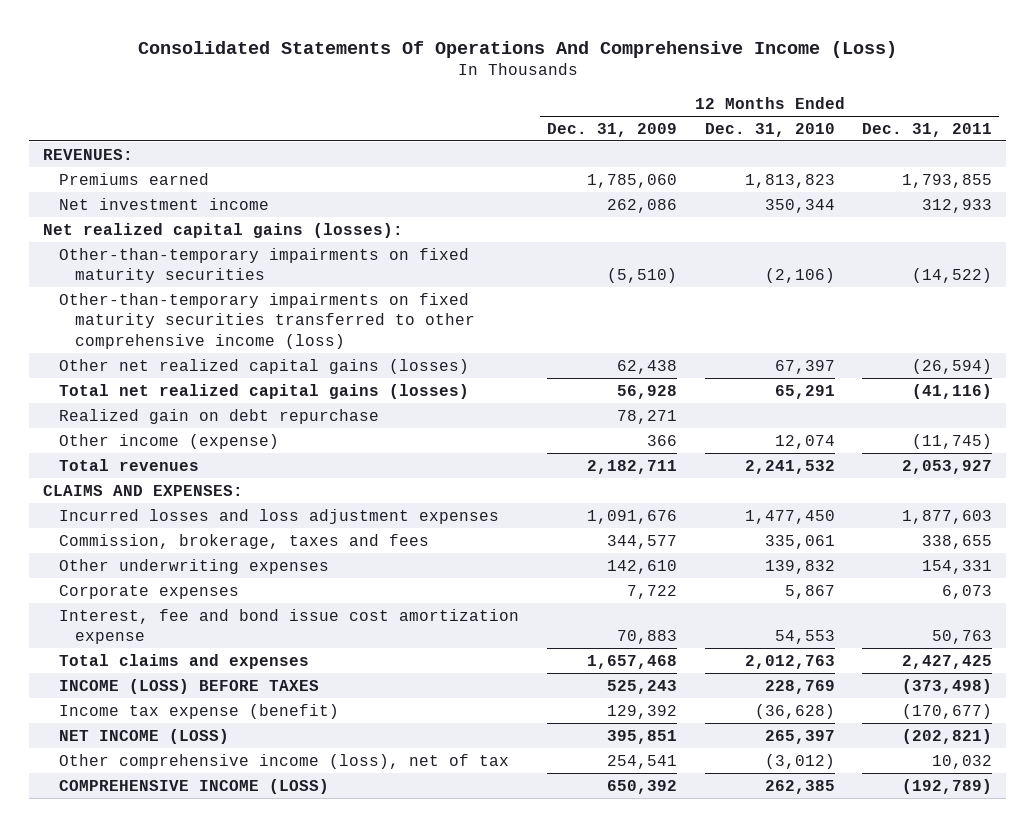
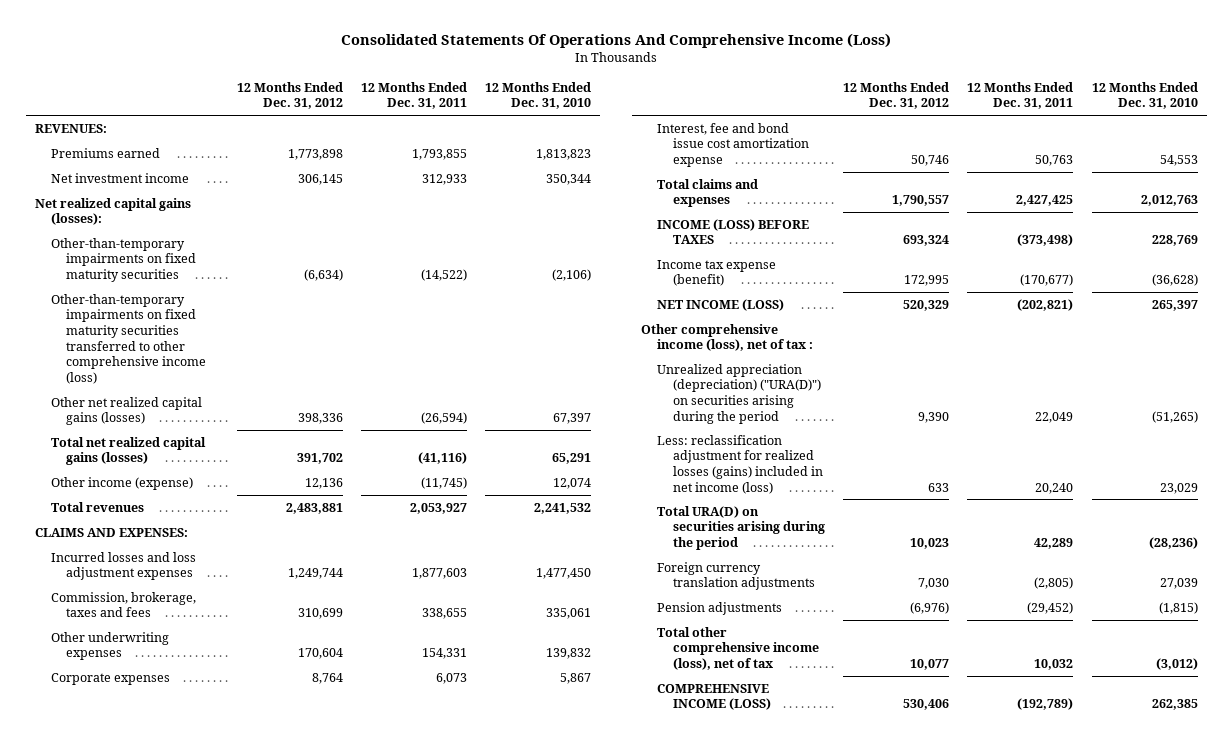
- | 12 Months Ended Dec. 31, 2009 | 12 Months Ended Dec. 31, 2010 | 12 Months Ended Dec. 31, 2011
+ | 12 Months Ended Dec. 31, 2012 | 12 Months Ended Dec. 31, 2011 | 12 Months Ended Dec. 31, 2010
- Realized gain on debt repurchase | 78,271 | |
- Other comprehensive income (loss), net of tax | 254,541 | (3,012) | 10,032
+ Other comprehensive income (loss), net of tax :
+ Unrealized appreciation (depreciation) ("URA(D)") on securities arising during the period | 9,390 | 22,049 | (51,265)
+ Less: reclassification adjustment for realized losses (gains) included in net income (loss) | 633 | 20,240 | 23,029
+ Total URA(D) on securities arising during the period | 10,023 | 42,289 | (28,236)
+ Foreign currency translation adjustments | 7,030 | (2,805) | 27,039
+ Pension adjustments | (6,976) | (29,452) | (1,815)
+ Total other comprehensive income (loss), net of tax | 10,077 | 10,032 | (3,012)

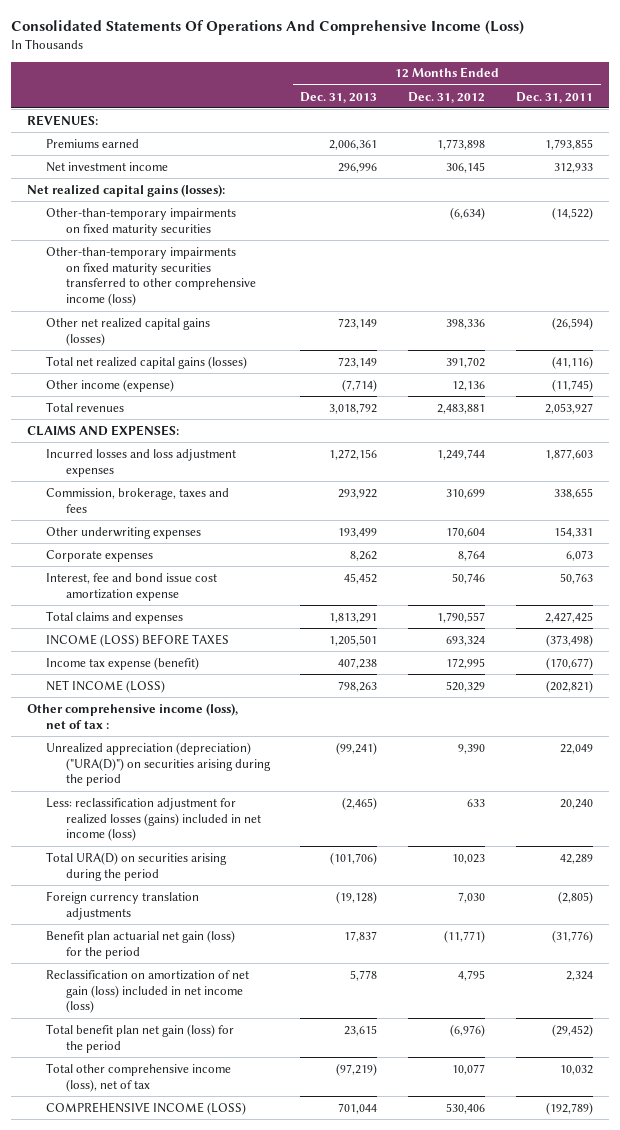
- | 12 Months Ended Dec. 31, 2012 | 12 Months Ended Dec. 31, 2011 | 12 Months Ended Dec. 31, 2010
+ | 12 Months Ended Dec. 31, 2013 | 12 Months Ended Dec. 31, 2012 | 12 Months Ended Dec. 31, 2011
- Pension adjustments | (6,976) | (29,452) | (1,815)
+ Benefit plan actuarial net gain (loss) for the period | 17,837 | (11,771) | (31,776)
+ Reclassification on amortization of net gain (loss) included in net income (loss) | 5,778 | 4,795 | 2,324
+ Total benefit plan net gain (loss) for the period | 23,615 | (6,976) | (29,452)

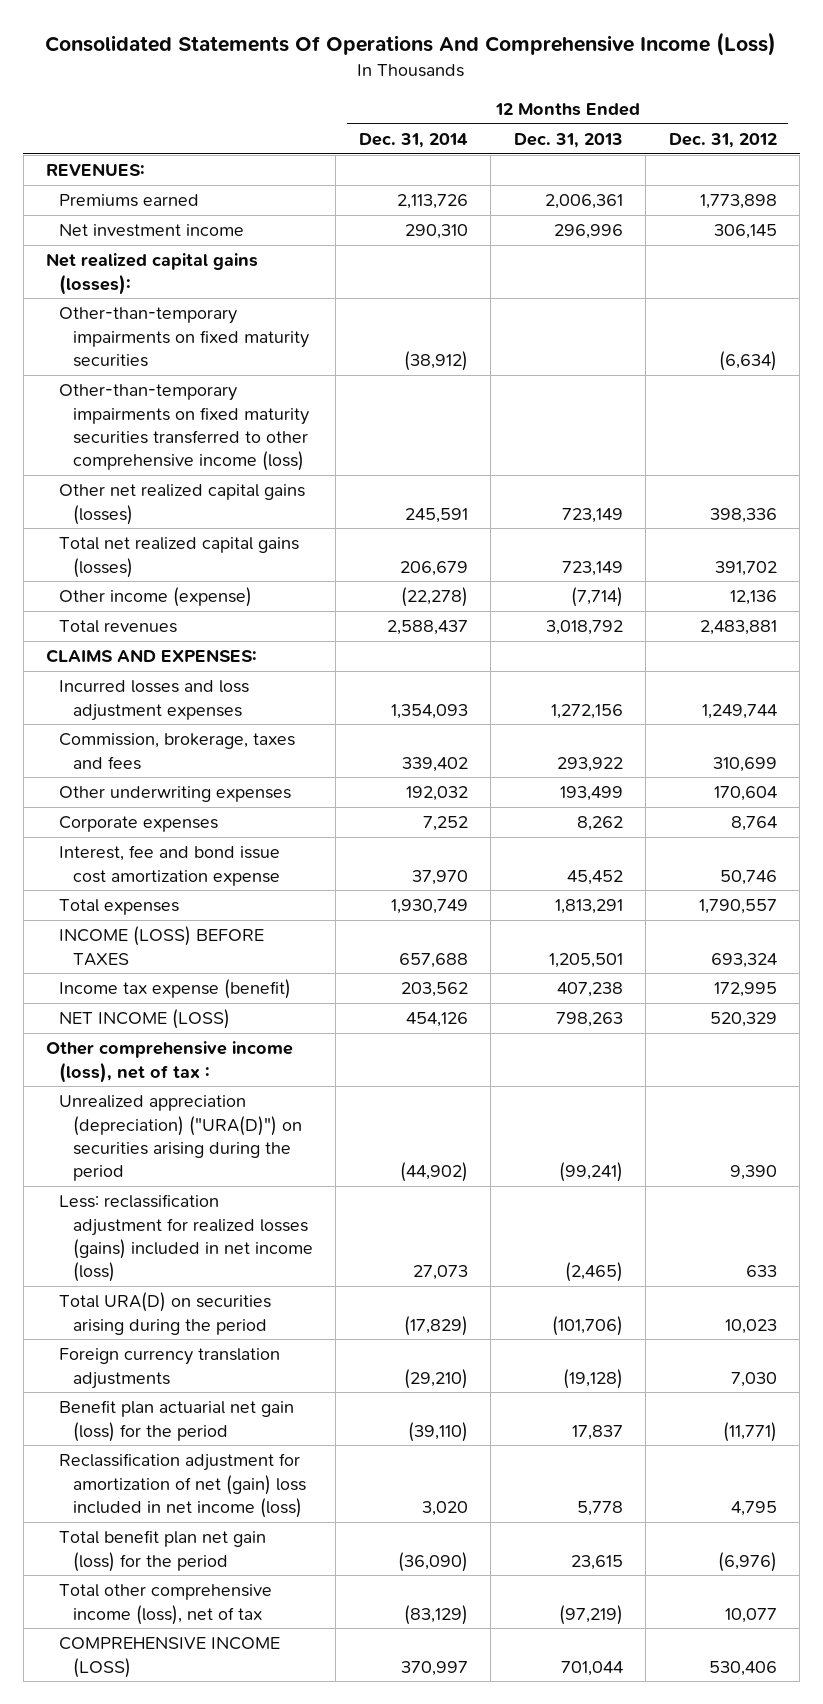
- | 12 Months Ended Dec. 31, 2013 | 12 Months Ended Dec. 31, 2012 | 12 Months Ended Dec. 31, 2011
+ | 12 Months Ended Dec. 31, 2014 | 12 Months Ended Dec. 31, 2013 | 12 Months Ended Dec. 31, 2012
- Total claims and expenses | 1,813,291 | 1,790,557 | 2,427,425
+ Total expenses | 1,930,749 | 1,813,291 | 1,790,557
- Reclassification on amortization of net gain (loss) included in net income (loss) | 5,778 | 4,795 | 2,324
+ Reclassification adjustment for amortization of net (gain) loss included in net income (loss) | 3,020 | 5,778 | 4,795

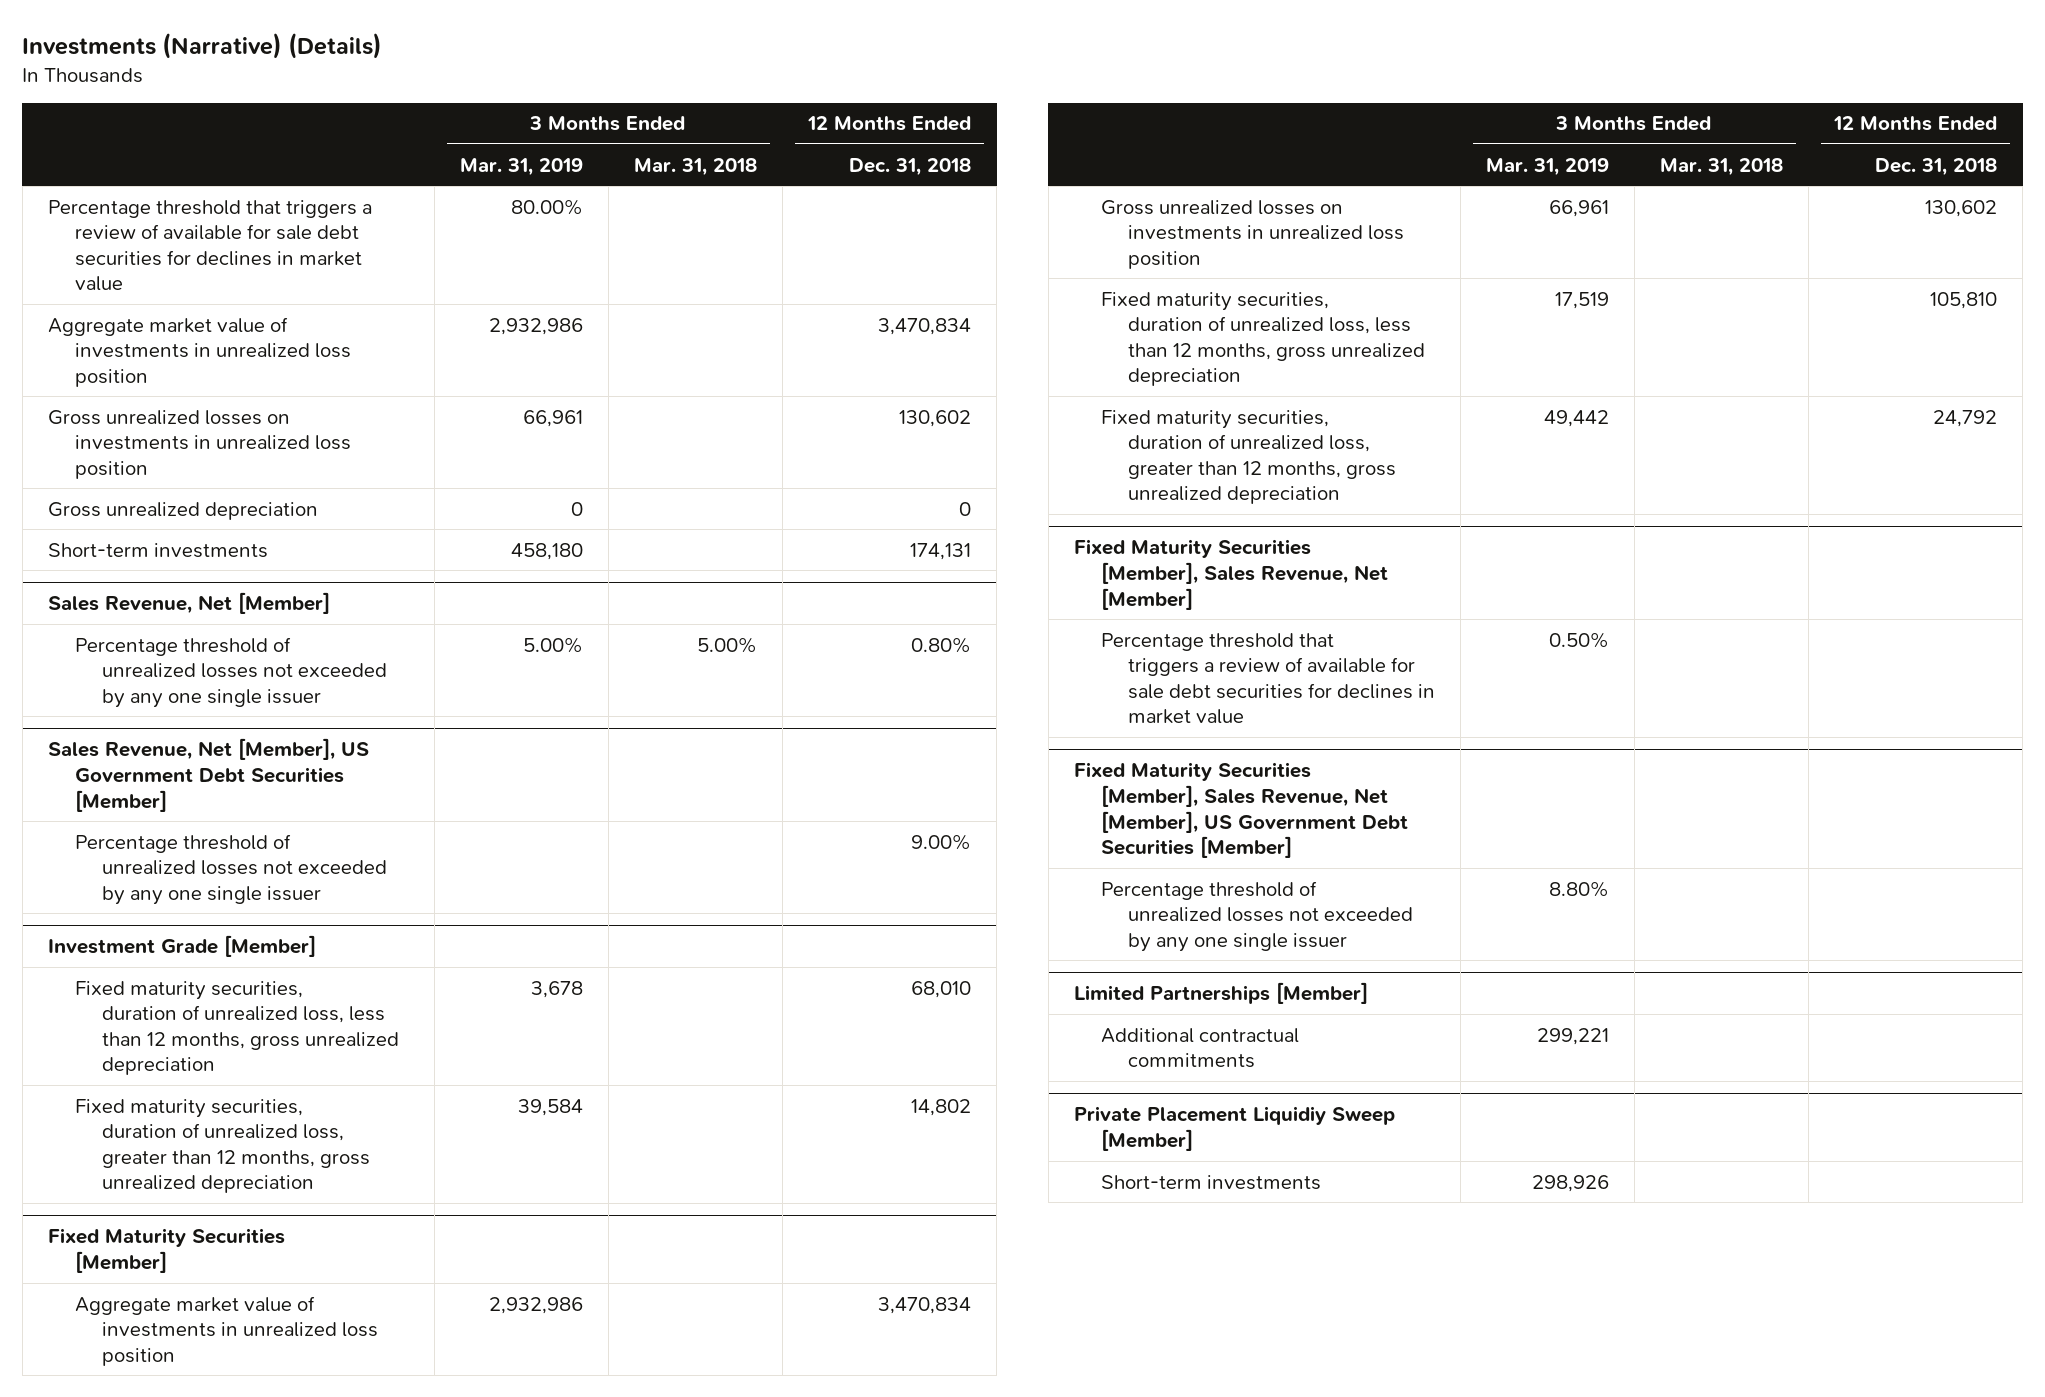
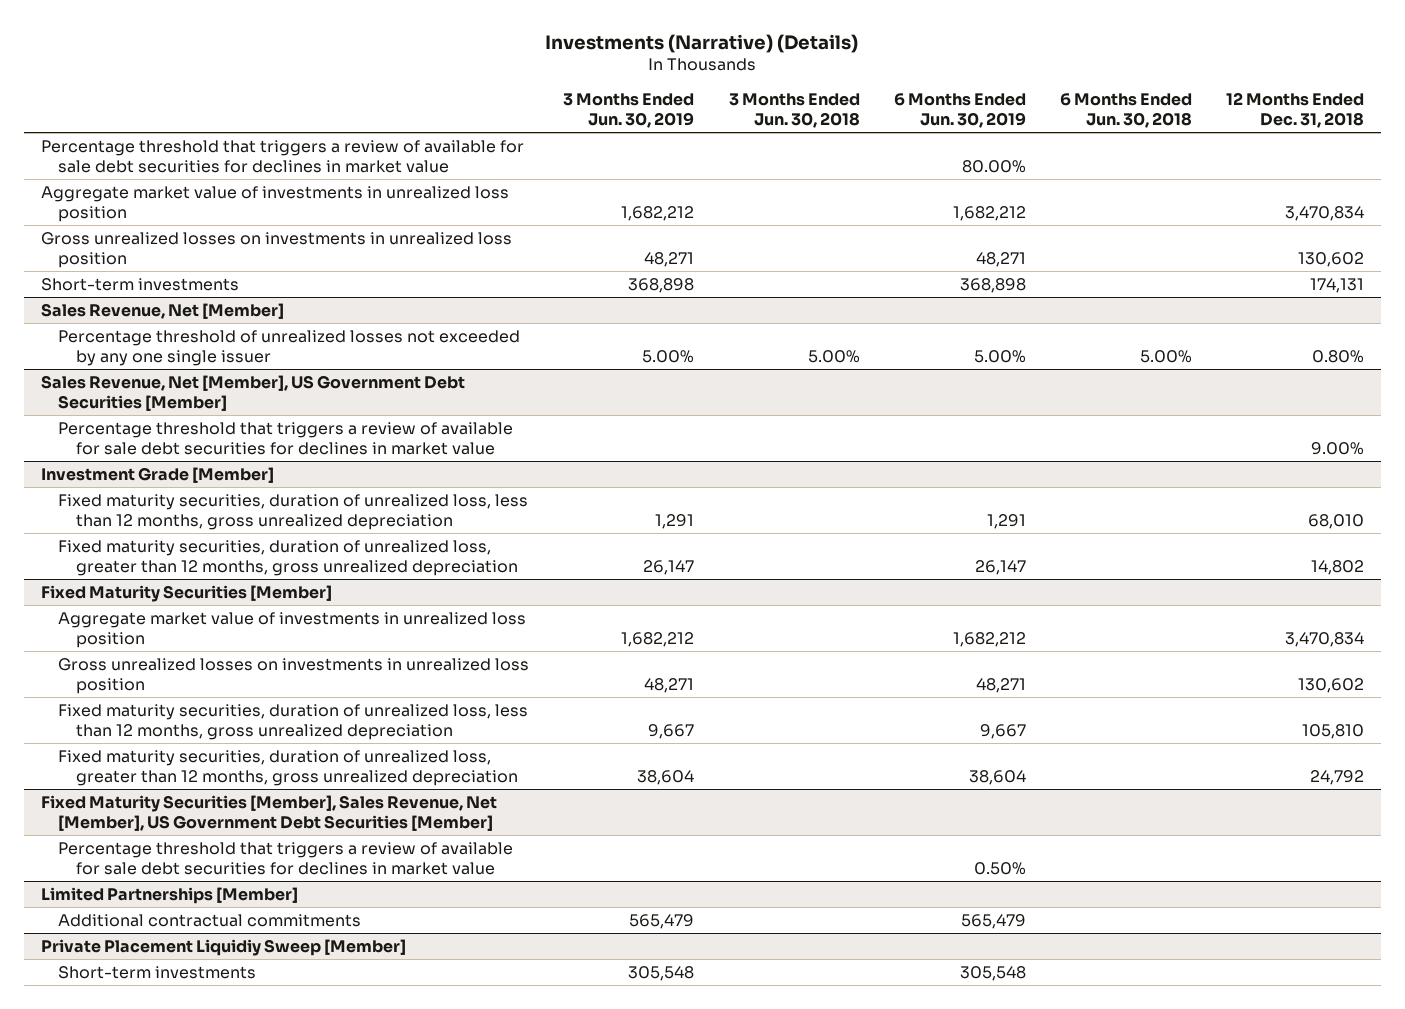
- | 3 Months Ended Mar. 31, 2019 | 3 Months Ended Mar. 31, 2018 | 12 Months Ended Dec. 31, 2018
+ | 3 Months Ended Jun. 30, 2019 | 3 Months Ended Jun. 30, 2018 | 6 Months Ended Jun. 30, 2019 | 6 Months Ended Jun. 30, 2018 | 12 Months Ended Dec. 31, 2018
- Gross unrealized depreciation | 0 | | 0
@ Sales Revenue, Net [Member], US Government Debt Securities [Member]
- Percentage threshold of unrealized losses not exceeded by any one single issuer | | | 9.00%
+ Percentage threshold that triggers a review of available for sale debt securities for declines in market value | | | | | 9.00%
- Fixed Maturity Securities [Member], Sales Revenue, Net [Member]
- Percentage threshold that triggers a review of available for sale debt securities for declines in market value | 0.50% | |
@ Fixed Maturity Securities [Member], Sales Revenue, Net [Member], US Government Debt Securities [Member]
- Percentage threshold of unrealized losses not exceeded by any one single issuer | 8.80% | |
+ Percentage threshold that triggers a review of available for sale debt securities for declines in market value | | | 0.50% | |

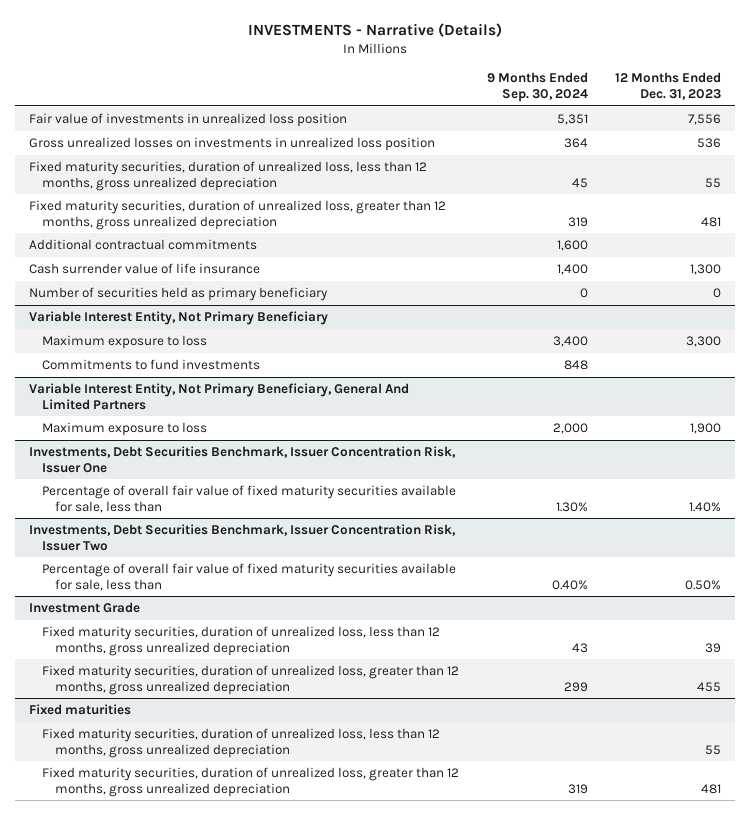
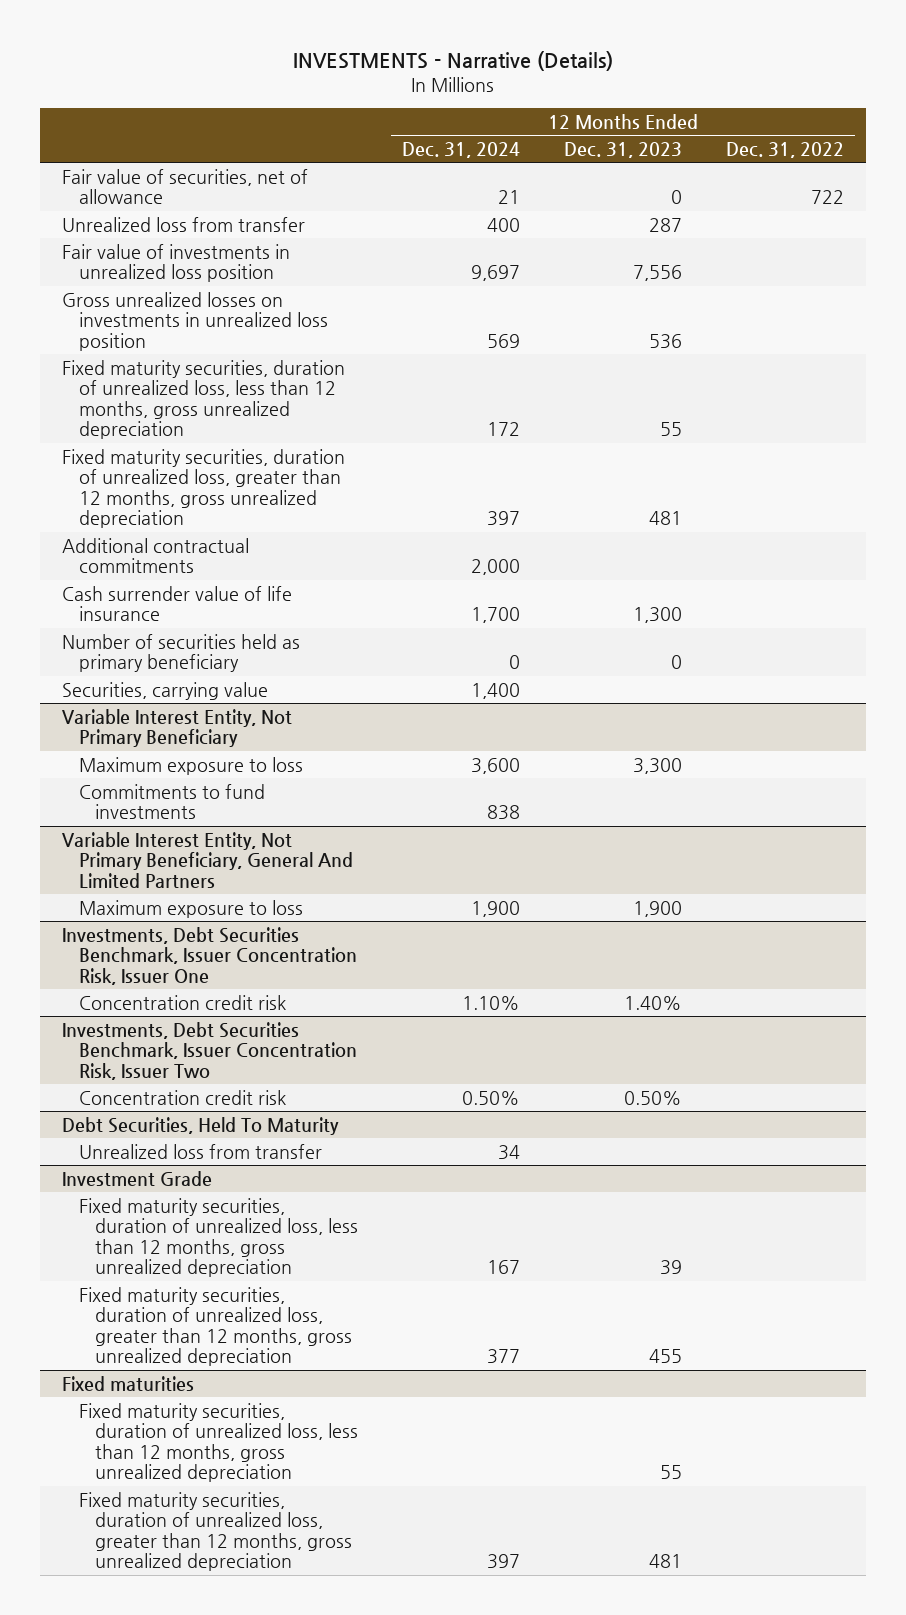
- | 9 Months Ended Sep. 30, 2024 | 12 Months Ended Dec. 31, 2023
+ | 12 Months Ended Dec. 31, 2024 | 12 Months Ended Dec. 31, 2023 | 12 Months Ended Dec. 31, 2022
+ Fair value of securities, net of allowance | 21 | 0 | 722
+ Unrealized loss from transfer | 400 | 287 |
+ Securities, carrying value | 1,400 | |
@ Investments, Debt Securities Benchmark, Issuer Concentration Risk, Issuer One
- Percentage of overall fair value of fixed maturity securities available for sale, less than | 1.30% | 1.40%
+ Concentration credit risk | 1.10% | 1.40% |
@ Investments, Debt Securities Benchmark, Issuer Concentration Risk, Issuer Two
- Percentage of overall fair value of fixed maturity securities available for sale, less than | 0.40% | 0.50%
+ Concentration credit risk | 0.50% | 0.50% |
+ Debt Securities, Held To Maturity
+ Unrealized loss from transfer | 34 | |

